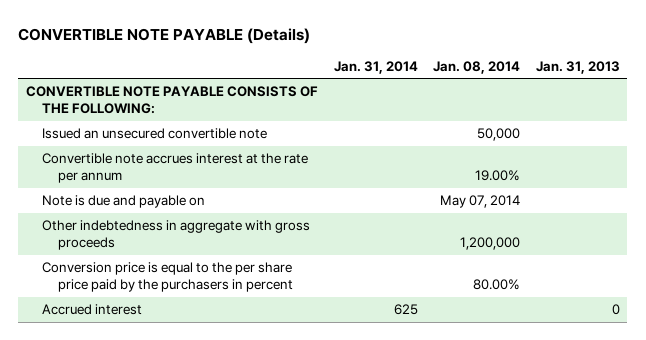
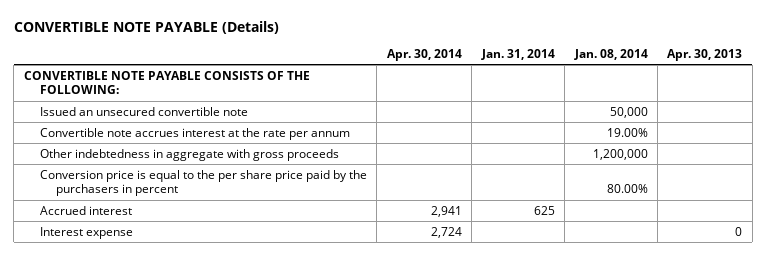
- | Jan. 31, 2014 | Jan. 08, 2014 | Jan. 31, 2013
+ | Apr. 30, 2014 | Jan. 31, 2014 | Jan. 08, 2014 | Apr. 30, 2013
- Note is due and payable on | | May 07, 2014 |
+ Interest expense | 2,724 | | | 0

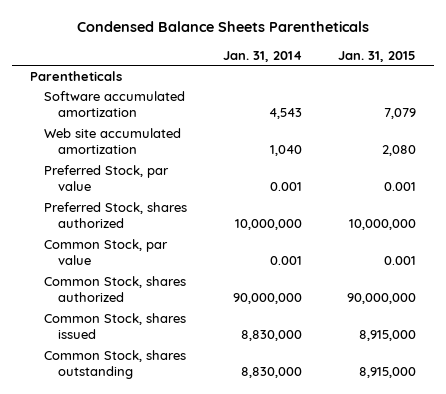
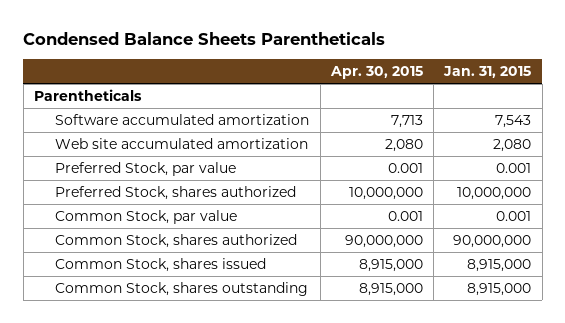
- | Jan. 31, 2014 | Jan. 31, 2015
+ | Apr. 30, 2015 | Jan. 31, 2015
- Software accumulated amortization | 4,543 | 7,079
+ Software accumulated amortization | 7,713 | 7,543

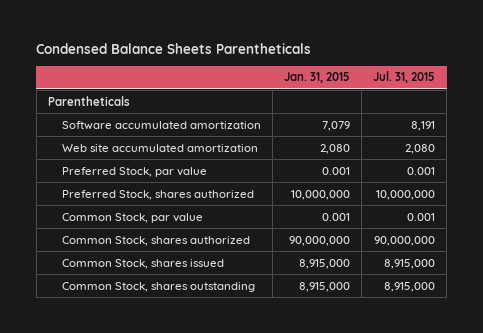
- | Apr. 30, 2015 | Jan. 31, 2015
+ | Jan. 31, 2015 | Jul. 31, 2015
- Software accumulated amortization | 7,713 | 7,543
+ Software accumulated amortization | 7,079 | 8,191

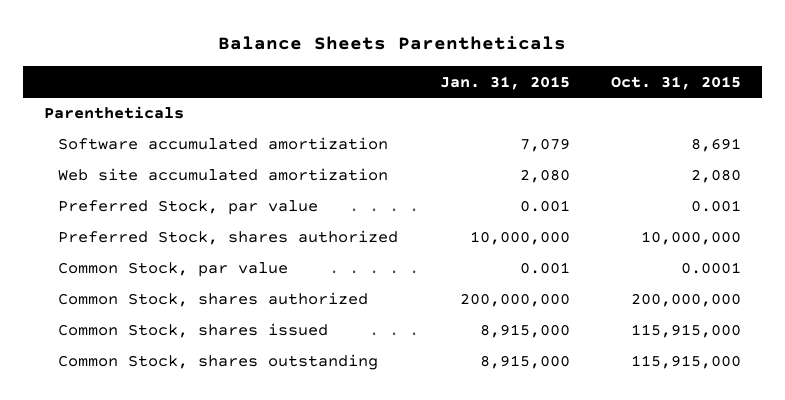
- Condensed Balance Sheets Parentheticals
+ Balance Sheets Parentheticals
- | Jan. 31, 2015 | Jul. 31, 2015
+ | Jan. 31, 2015 | Oct. 31, 2015
- Common Stock, shares authorized | 90,000,000 | 90,000,000
+ Common Stock, shares authorized | 200,000,000 | 200,000,000

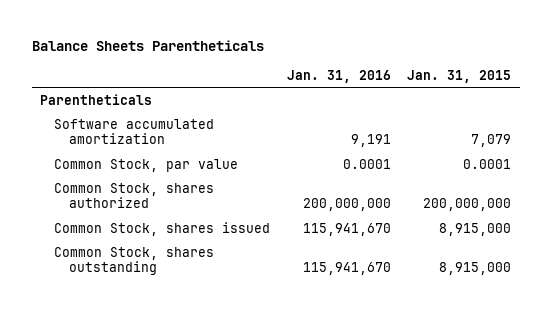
- | Jan. 31, 2015 | Oct. 31, 2015
+ | Jan. 31, 2016 | Jan. 31, 2015
- Web site accumulated amortization | 2,080 | 2,080
- Preferred Stock, par value | 0.001 | 0.001
- Preferred Stock, shares authorized | 10,000,000 | 10,000,000
- Common Stock, par value | 0.001 | 0.0001
+ Common Stock, par value | 0.0001 | 0.0001

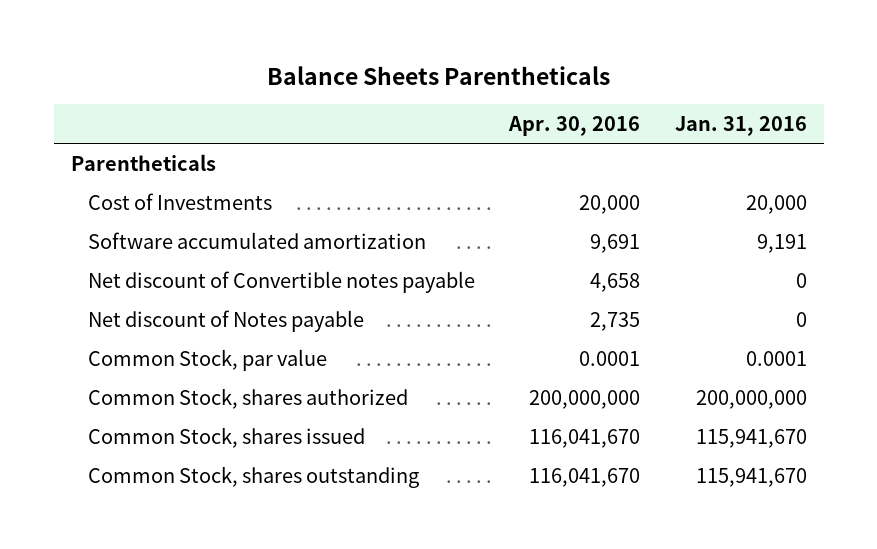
- | Jan. 31, 2016 | Jan. 31, 2015
+ | Apr. 30, 2016 | Jan. 31, 2016
+ Cost of Investments | 20,000 | 20,000
+ Net discount of Convertible notes payable | 4,658 | 0
+ Net discount of Notes payable | 2,735 | 0

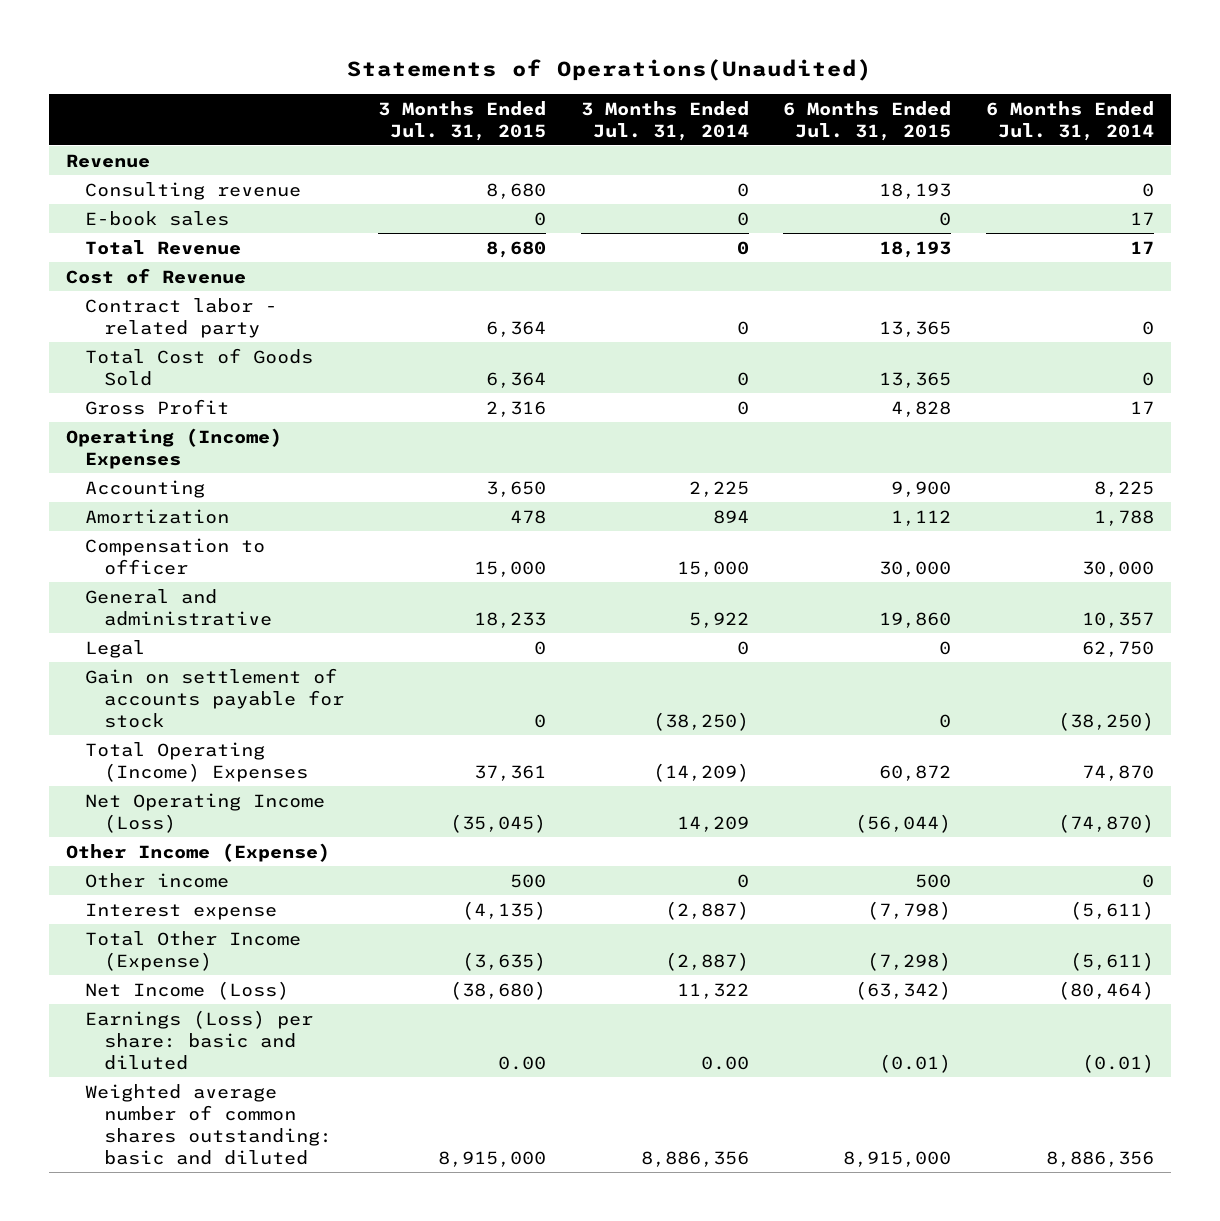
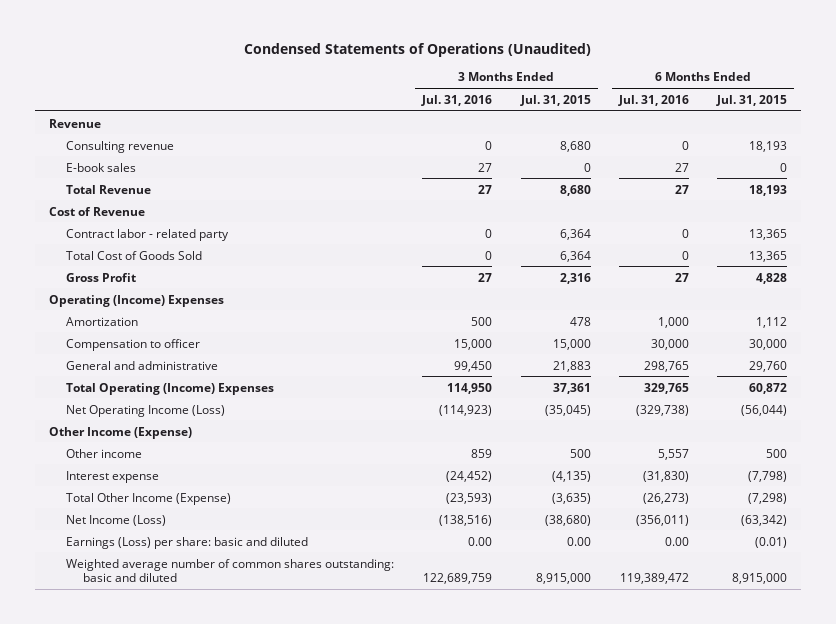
- Statements of Operations(Unaudited)
+ Condensed Statements of Operations (Unaudited)
- | 3 Months Ended Jul. 31, 2015 | 3 Months Ended Jul. 31, 2014 | 6 Months Ended Jul. 31, 2015 | 6 Months Ended Jul. 31, 2014
+ | 3 Months Ended Jul. 31, 2016 | 3 Months Ended Jul. 31, 2015 | 6 Months Ended Jul. 31, 2016 | 6 Months Ended Jul. 31, 2015
- Accounting | 3,650 | 2,225 | 9,900 | 8,225
- General and administrative | 18,233 | 5,922 | 19,860 | 10,357
- Legal | 0 | 0 | 0 | 62,750
- Gain on settlement of accounts payable for stock | 0 | (38,250) | 0 | (38,250)
+ General and administrative | 99,450 | 21,883 | 298,765 | 29,760

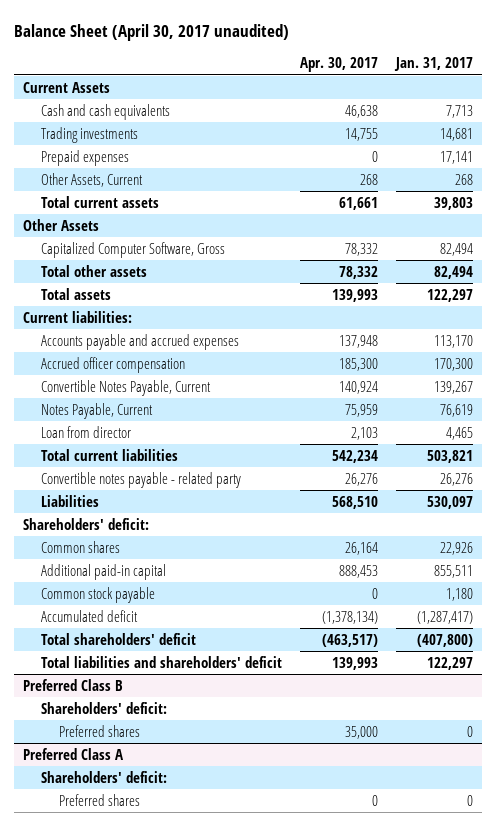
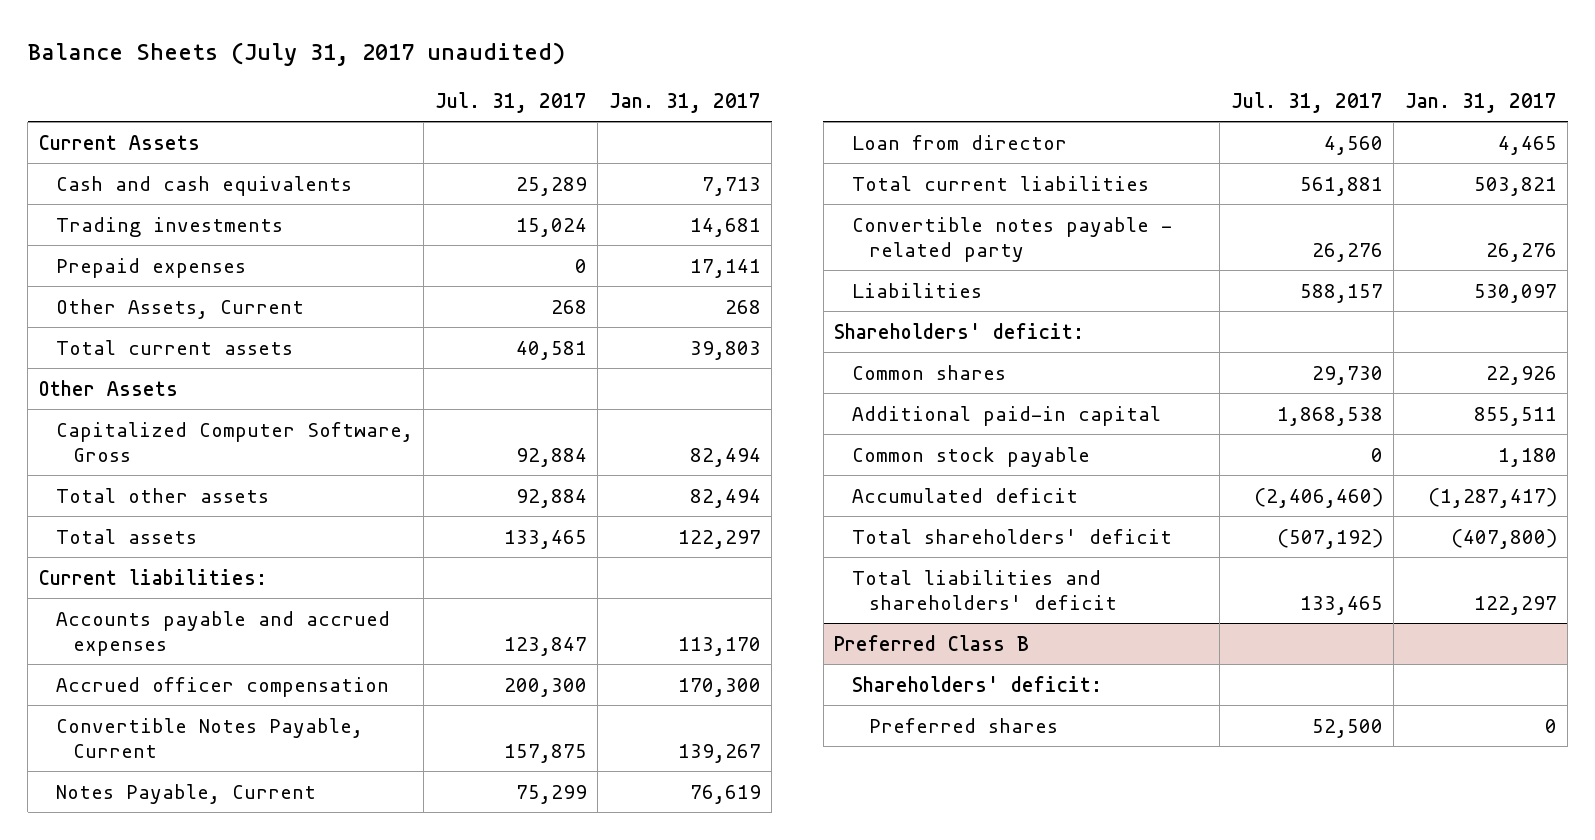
- Balance Sheet (April 30, 2017 unaudited)
+ Balance Sheets (July 31, 2017 unaudited)
- | Apr. 30, 2017 | Jan. 31, 2017
+ | Jul. 31, 2017 | Jan. 31, 2017
- Preferred Class A
- Shareholders' deficit:
- Preferred shares | 0 | 0

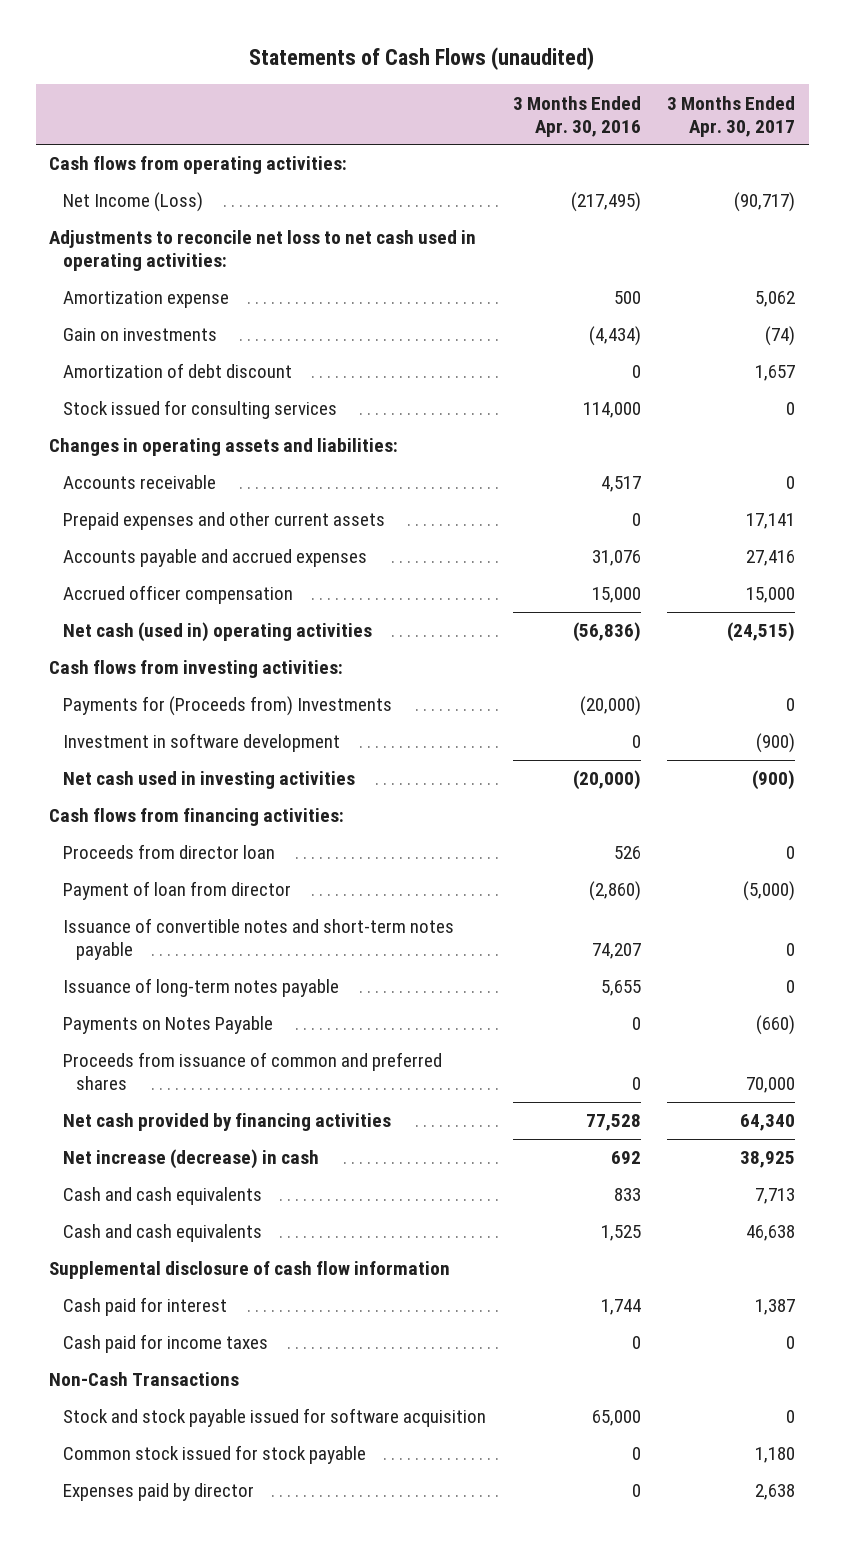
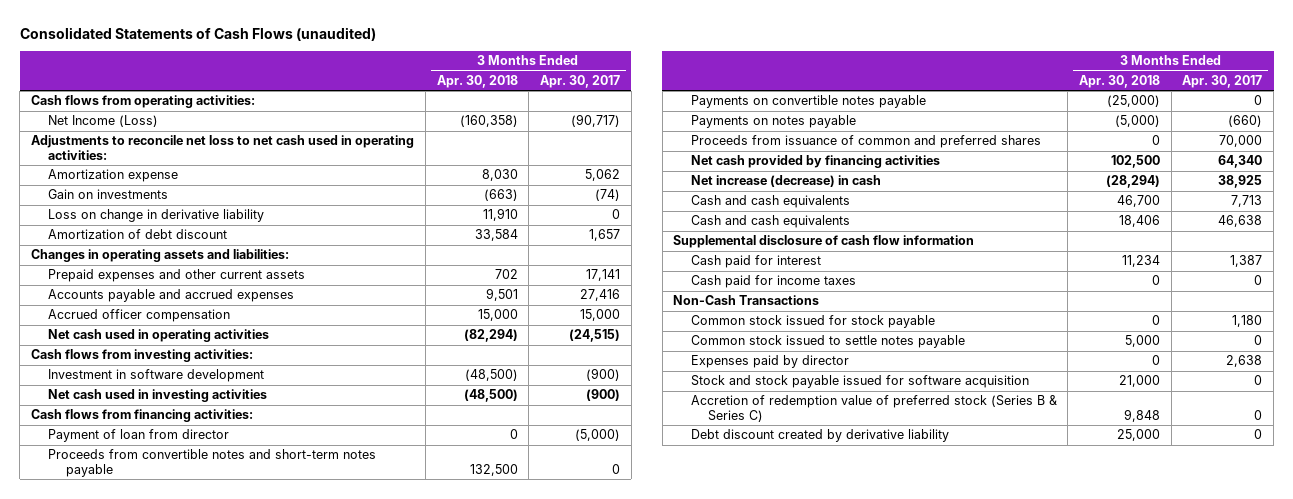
- Statements of Cash Flows (unaudited)
+ Consolidated Statements of Cash Flows (unaudited)
- | 3 Months Ended Apr. 30, 2016 | 3 Months Ended Apr. 30, 2017
+ | 3 Months Ended Apr. 30, 2018 | 3 Months Ended Apr. 30, 2017
+ Loss on change in derivative liability | 11,910 | 0
- Stock issued for consulting services | 114,000 | 0
- Accounts receivable | 4,517 | 0
- Net cash (used in) operating activities | (56,836) | (24,515)
+ Net cash used in operating activities | (82,294) | (24,515)
- Payments for (Proceeds from) Investments | (20,000) | 0
- Proceeds from director loan | 526 | 0
- Issuance of convertible notes and short-term notes payable | 74,207 | 0
- Issuance of long-term notes payable | 5,655 | 0
- Payments on Notes Payable | 0 | (660)
+ Proceeds from convertible notes and short-term notes payable | 132,500 | 0
+ Payments on convertible notes payable | (25,000) | 0
+ Payments on notes payable | (5,000) | (660)
+ Common stock issued to settle notes payable | 5,000 | 0
moved down: Stock and stock payable issued for software acquisition | 21,000 | 0
+ Accretion of redemption value of preferred stock (Series B & Series C) | 9,848 | 0
+ Debt discount created by derivative liability | 25,000 | 0

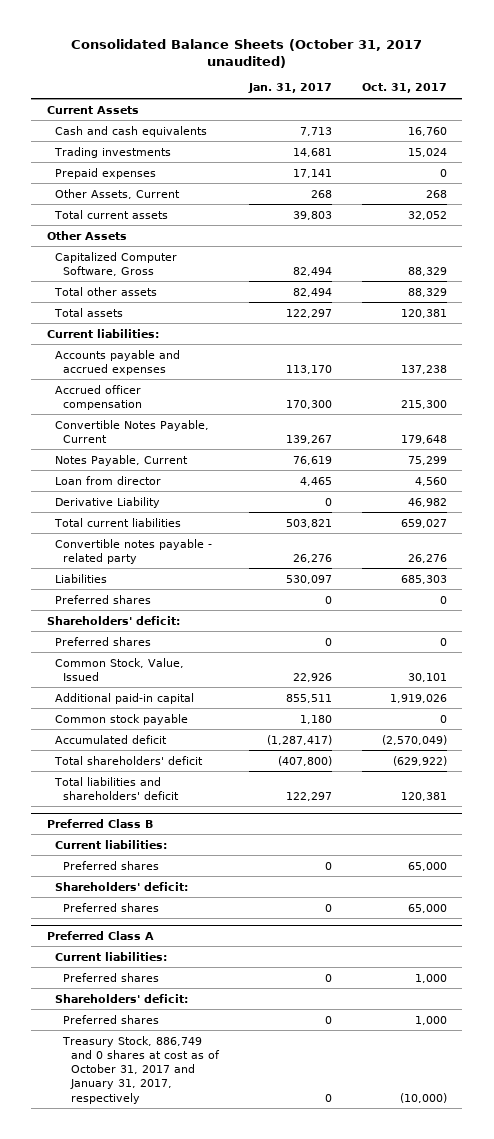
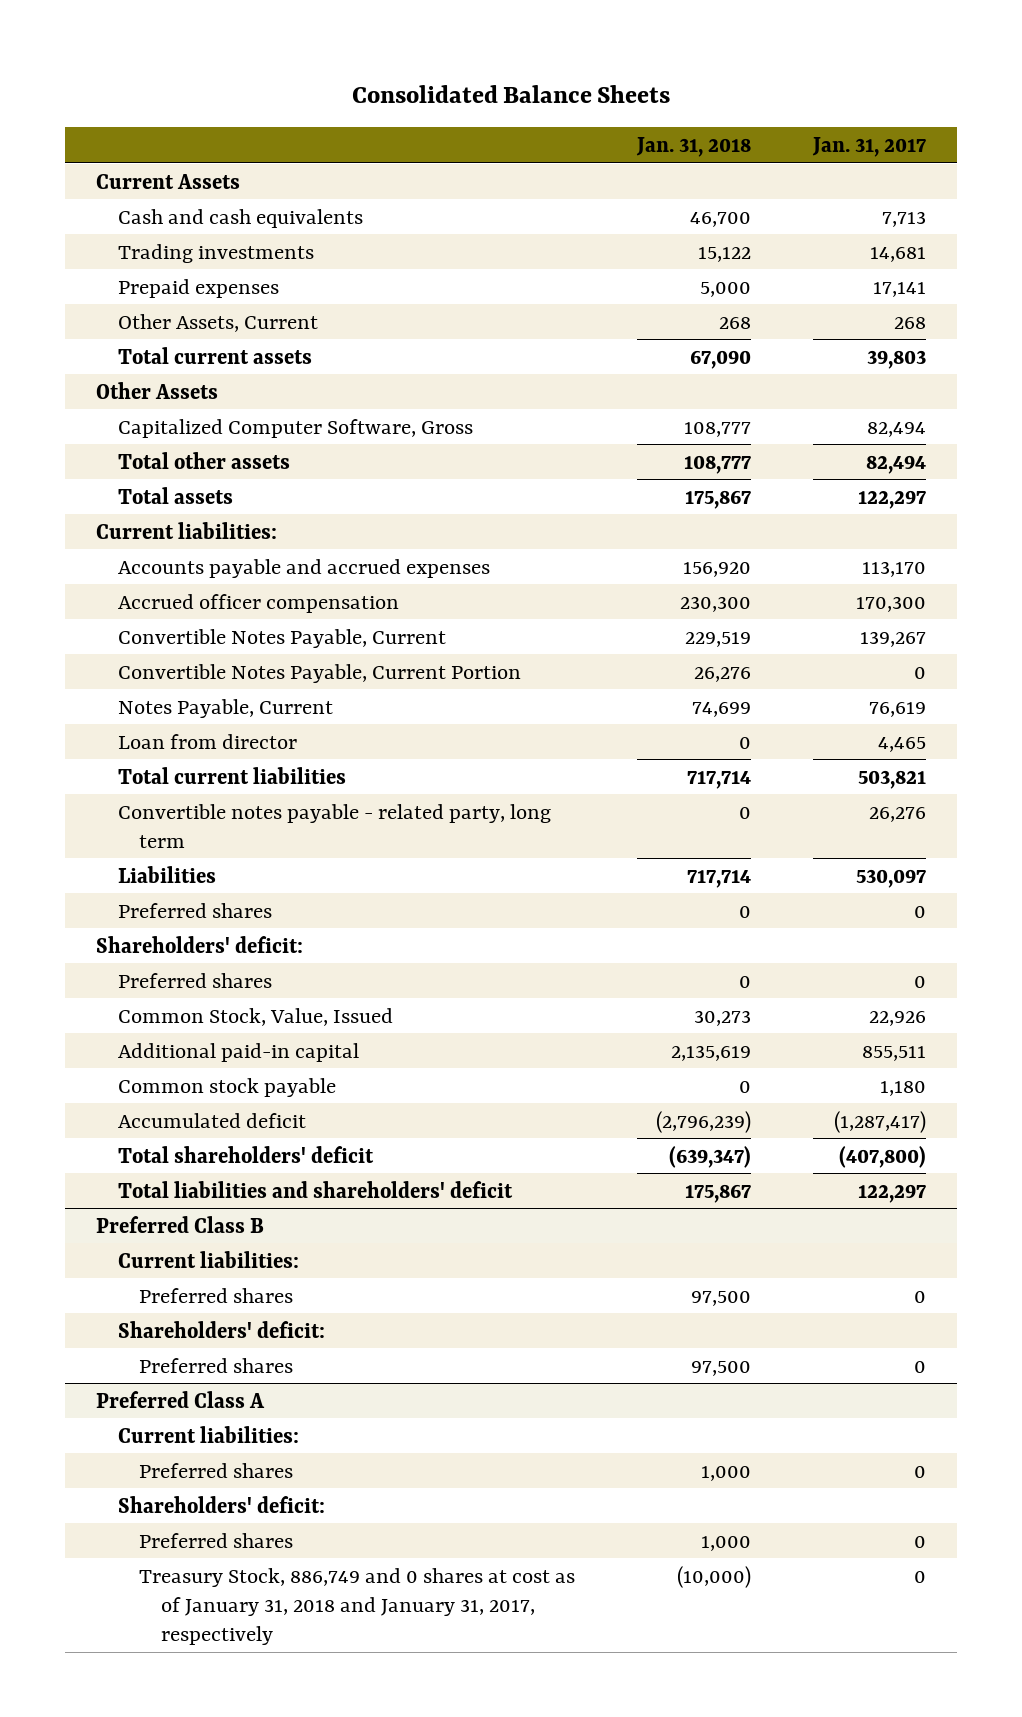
- Consolidated Balance Sheets (October 31, 2017 unaudited)
+ Consolidated Balance Sheets
- | Jan. 31, 2017 | Oct. 31, 2017
+ | Jan. 31, 2018 | Jan. 31, 2017
+ Convertible Notes Payable, Current Portion | 26,276 | 0
- Derivative Liability | 0 | 46,982
- Convertible notes payable - related party | 26,276 | 26,276
+ Convertible notes payable - related party, long term | 0 | 26,276
@ Preferred Class A
- Treasury Stock, 886,749 and 0 shares at cost as of October 31, 2017 and January 31, 2017, respectively | 0 | (10,000)
+ Treasury Stock, 886,749 and 0 shares at cost as of January 31, 2018 and January 31, 2017, respectively | (10,000) | 0

